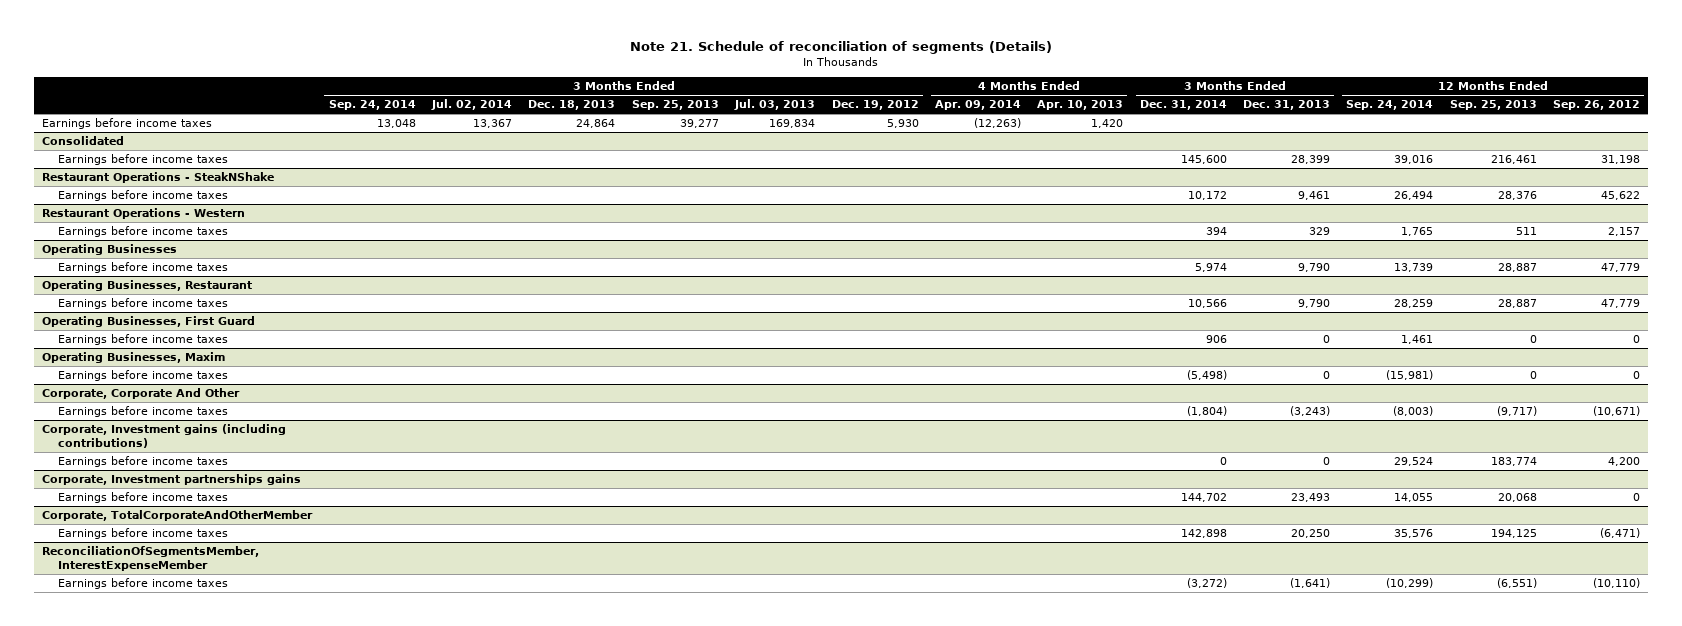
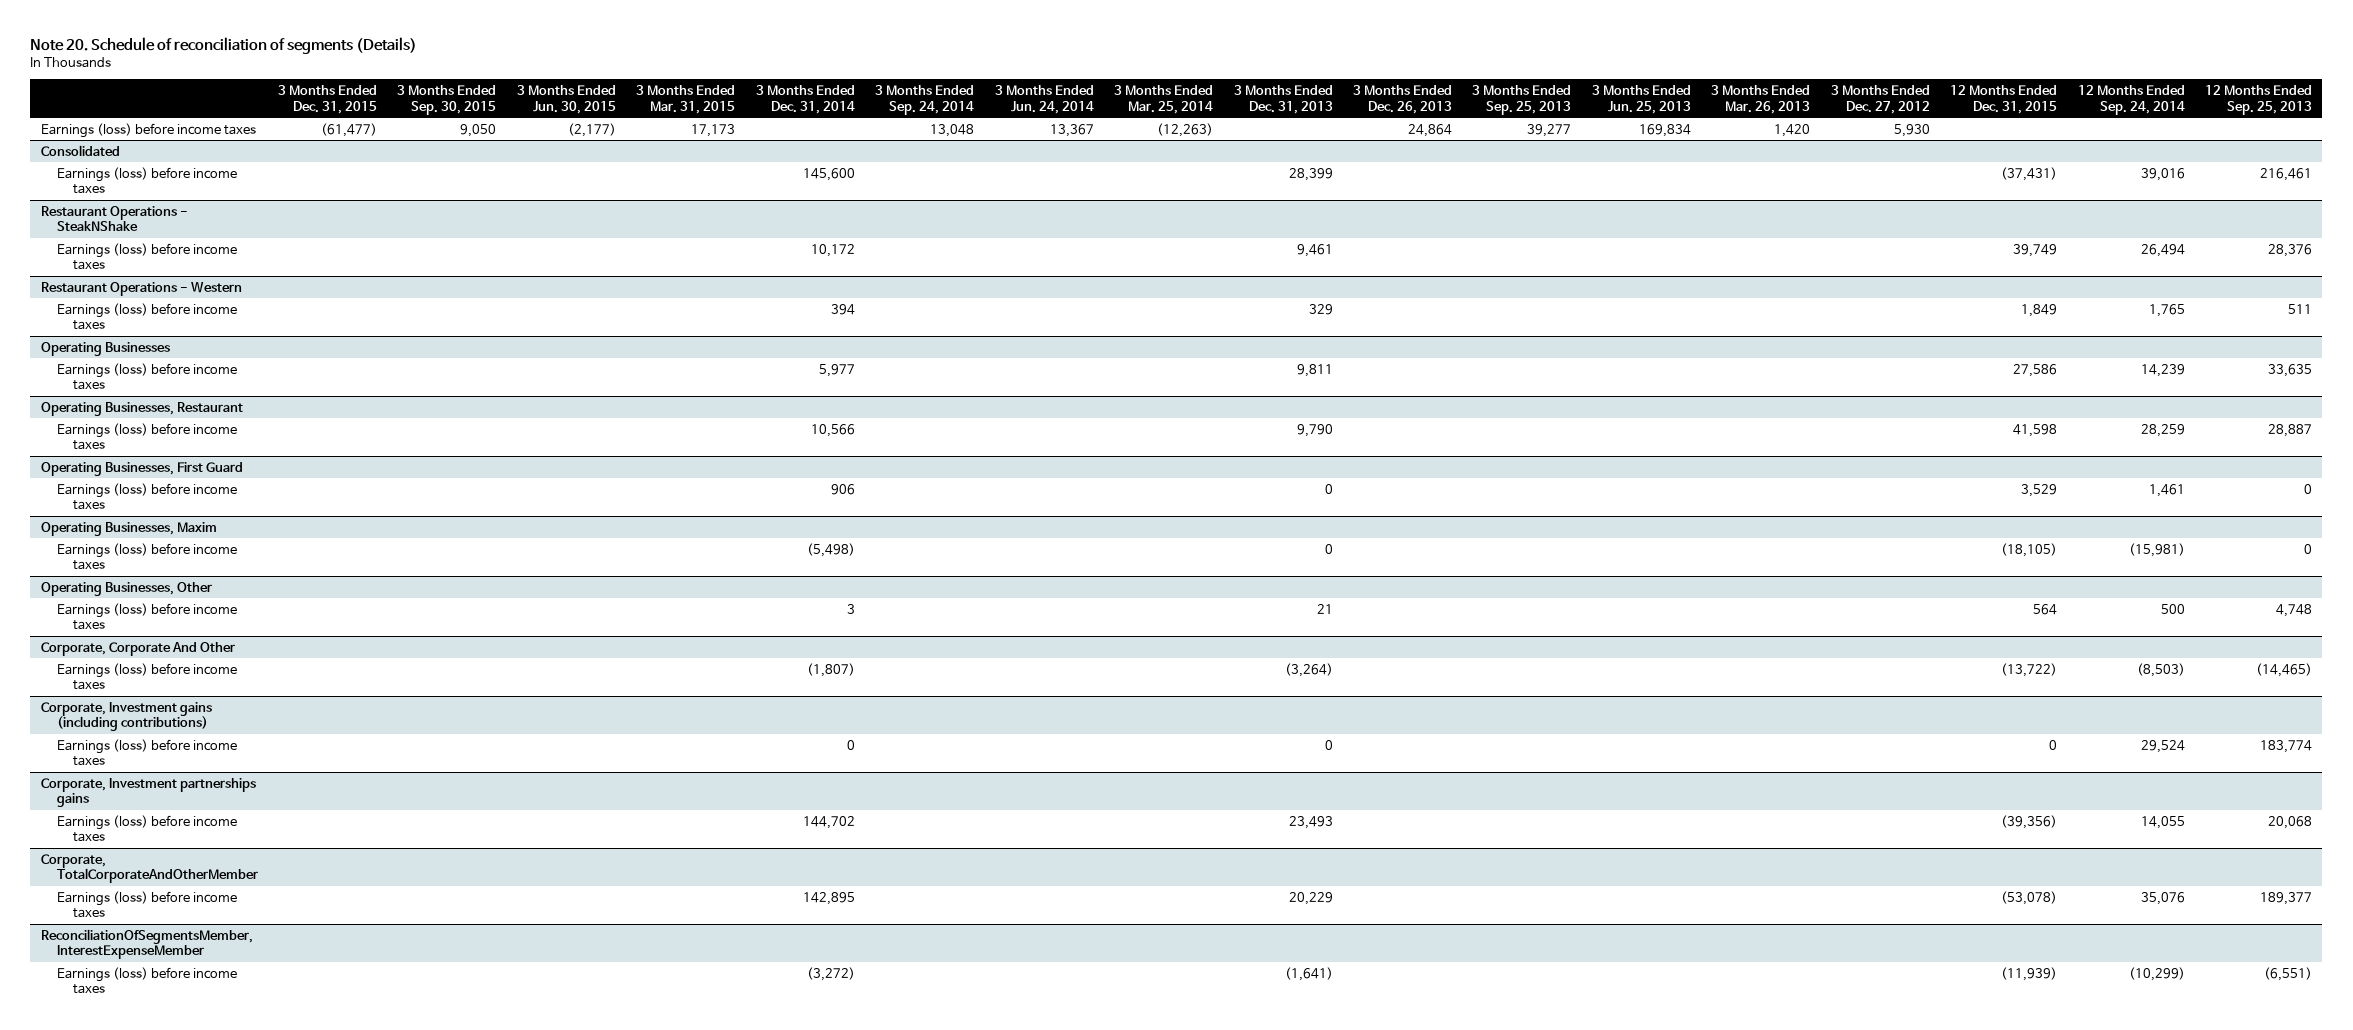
- Note 21. Schedule of reconciliation of segments (Details)
+ Note 20. Schedule of reconciliation of segments (Details)
- | 3 Months Ended Sep. 24, 2014 | 3 Months Ended Jul. 02, 2014 | 3 Months Ended Dec. 18, 2013 | 3 Months Ended Sep. 25, 2013 | 3 Months Ended Jul. 03, 2013 | 3 Months Ended Dec. 19, 2012 | 4 Months Ended Apr. 09, 2014 | 4 Months Ended Apr. 10, 2013 | 3 Months Ended Dec. 31, 2014 | 3 Months Ended Dec. 31, 2013 | 12 Months Ended Sep. 24, 2014 | 12 Months Ended Sep. 25, 2013 | 12 Months Ended Sep. 26, 2012
+ | 3 Months Ended Dec. 31, 2015 | 3 Months Ended Sep. 30, 2015 | 3 Months Ended Jun. 30, 2015 | 3 Months Ended Mar. 31, 2015 | 3 Months Ended Dec. 31, 2014 | 3 Months Ended Sep. 24, 2014 | 3 Months Ended Jun. 24, 2014 | 3 Months Ended Mar. 25, 2014 | 3 Months Ended Dec. 31, 2013 | 3 Months Ended Dec. 26, 2013 | 3 Months Ended Sep. 25, 2013 | 3 Months Ended Jun. 25, 2013 | 3 Months Ended Mar. 26, 2013 | 3 Months Ended Dec. 27, 2012 | 12 Months Ended Dec. 31, 2015 | 12 Months Ended Sep. 24, 2014 | 12 Months Ended Sep. 25, 2013
- Earnings before income taxes | 13,048 | 13,367 | 24,864 | 39,277 | 169,834 | 5,930 | (12,263) | 1,420 | | | | |
+ Earnings (loss) before income taxes | (61,477) | 9,050 | (2,177) | 17,173 | | 13,048 | 13,367 | (12,263) | | 24,864 | 39,277 | 169,834 | 1,420 | 5,930 | | |
@ Consolidated
- Earnings before income taxes | | | | | | | | | 145,600 | 28,399 | 39,016 | 216,461 | 31,198
+ Earnings (loss) before income taxes | | | | | 145,600 | | | | 28,399 | | | | | | (37,431) | 39,016 | 216,461
@ Restaurant Operations - SteakNShake
- Earnings before income taxes | | | | | | | | | 10,172 | 9,461 | 26,494 | 28,376 | 45,622
+ Earnings (loss) before income taxes | | | | | 10,172 | | | | 9,461 | | | | | | 39,749 | 26,494 | 28,376
@ Restaurant Operations - Western
- Earnings before income taxes | | | | | | | | | 394 | 329 | 1,765 | 511 | 2,157
+ Earnings (loss) before income taxes | | | | | 394 | | | | 329 | | | | | | 1,849 | 1,765 | 511
@ Operating Businesses
- Earnings before income taxes | | | | | | | | | 5,974 | 9,790 | 13,739 | 28,887 | 47,779
+ Earnings (loss) before income taxes | | | | | 5,977 | | | | 9,811 | | | | | | 27,586 | 14,239 | 33,635
@ Operating Businesses, Restaurant
- Earnings before income taxes | | | | | | | | | 10,566 | 9,790 | 28,259 | 28,887 | 47,779
+ Earnings (loss) before income taxes | | | | | 10,566 | | | | 9,790 | | | | | | 41,598 | 28,259 | 28,887
@ Operating Businesses, First Guard
- Earnings before income taxes | | | | | | | | | 906 | 0 | 1,461 | 0 | 0
+ Earnings (loss) before income taxes | | | | | 906 | | | | 0 | | | | | | 3,529 | 1,461 | 0
@ Operating Businesses, Maxim
- Earnings before income taxes | | | | | | | | | (5,498) | 0 | (15,981) | 0 | 0
+ Earnings (loss) before income taxes | | | | | (5,498) | | | | 0 | | | | | | (18,105) | (15,981) | 0
+ Operating Businesses, Other
+ Earnings (loss) before income taxes | | | | | 3 | | | | 21 | | | | | | 564 | 500 | 4,748
@ Corporate, Corporate And Other
- Earnings before income taxes | | | | | | | | | (1,804) | (3,243) | (8,003) | (9,717) | (10,671)
+ Earnings (loss) before income taxes | | | | | (1,807) | | | | (3,264) | | | | | | (13,722) | (8,503) | (14,465)
@ Corporate, Investment gains (including contributions)
- Earnings before income taxes | | | | | | | | | 0 | 0 | 29,524 | 183,774 | 4,200
+ Earnings (loss) before income taxes | | | | | 0 | | | | 0 | | | | | | 0 | 29,524 | 183,774
@ Corporate, Investment partnerships gains
- Earnings before income taxes | | | | | | | | | 144,702 | 23,493 | 14,055 | 20,068 | 0
+ Earnings (loss) before income taxes | | | | | 144,702 | | | | 23,493 | | | | | | (39,356) | 14,055 | 20,068
@ Corporate, TotalCorporateAndOtherMember
- Earnings before income taxes | | | | | | | | | 142,898 | 20,250 | 35,576 | 194,125 | (6,471)
+ Earnings (loss) before income taxes | | | | | 142,895 | | | | 20,229 | | | | | | (53,078) | 35,076 | 189,377
@ ReconciliationOfSegmentsMember, InterestExpenseMember
- Earnings before income taxes | | | | | | | | | (3,272) | (1,641) | (10,299) | (6,551) | (10,110)
+ Earnings (loss) before income taxes | | | | | (3,272) | | | | (1,641) | | | | | | (11,939) | (10,299) | (6,551)

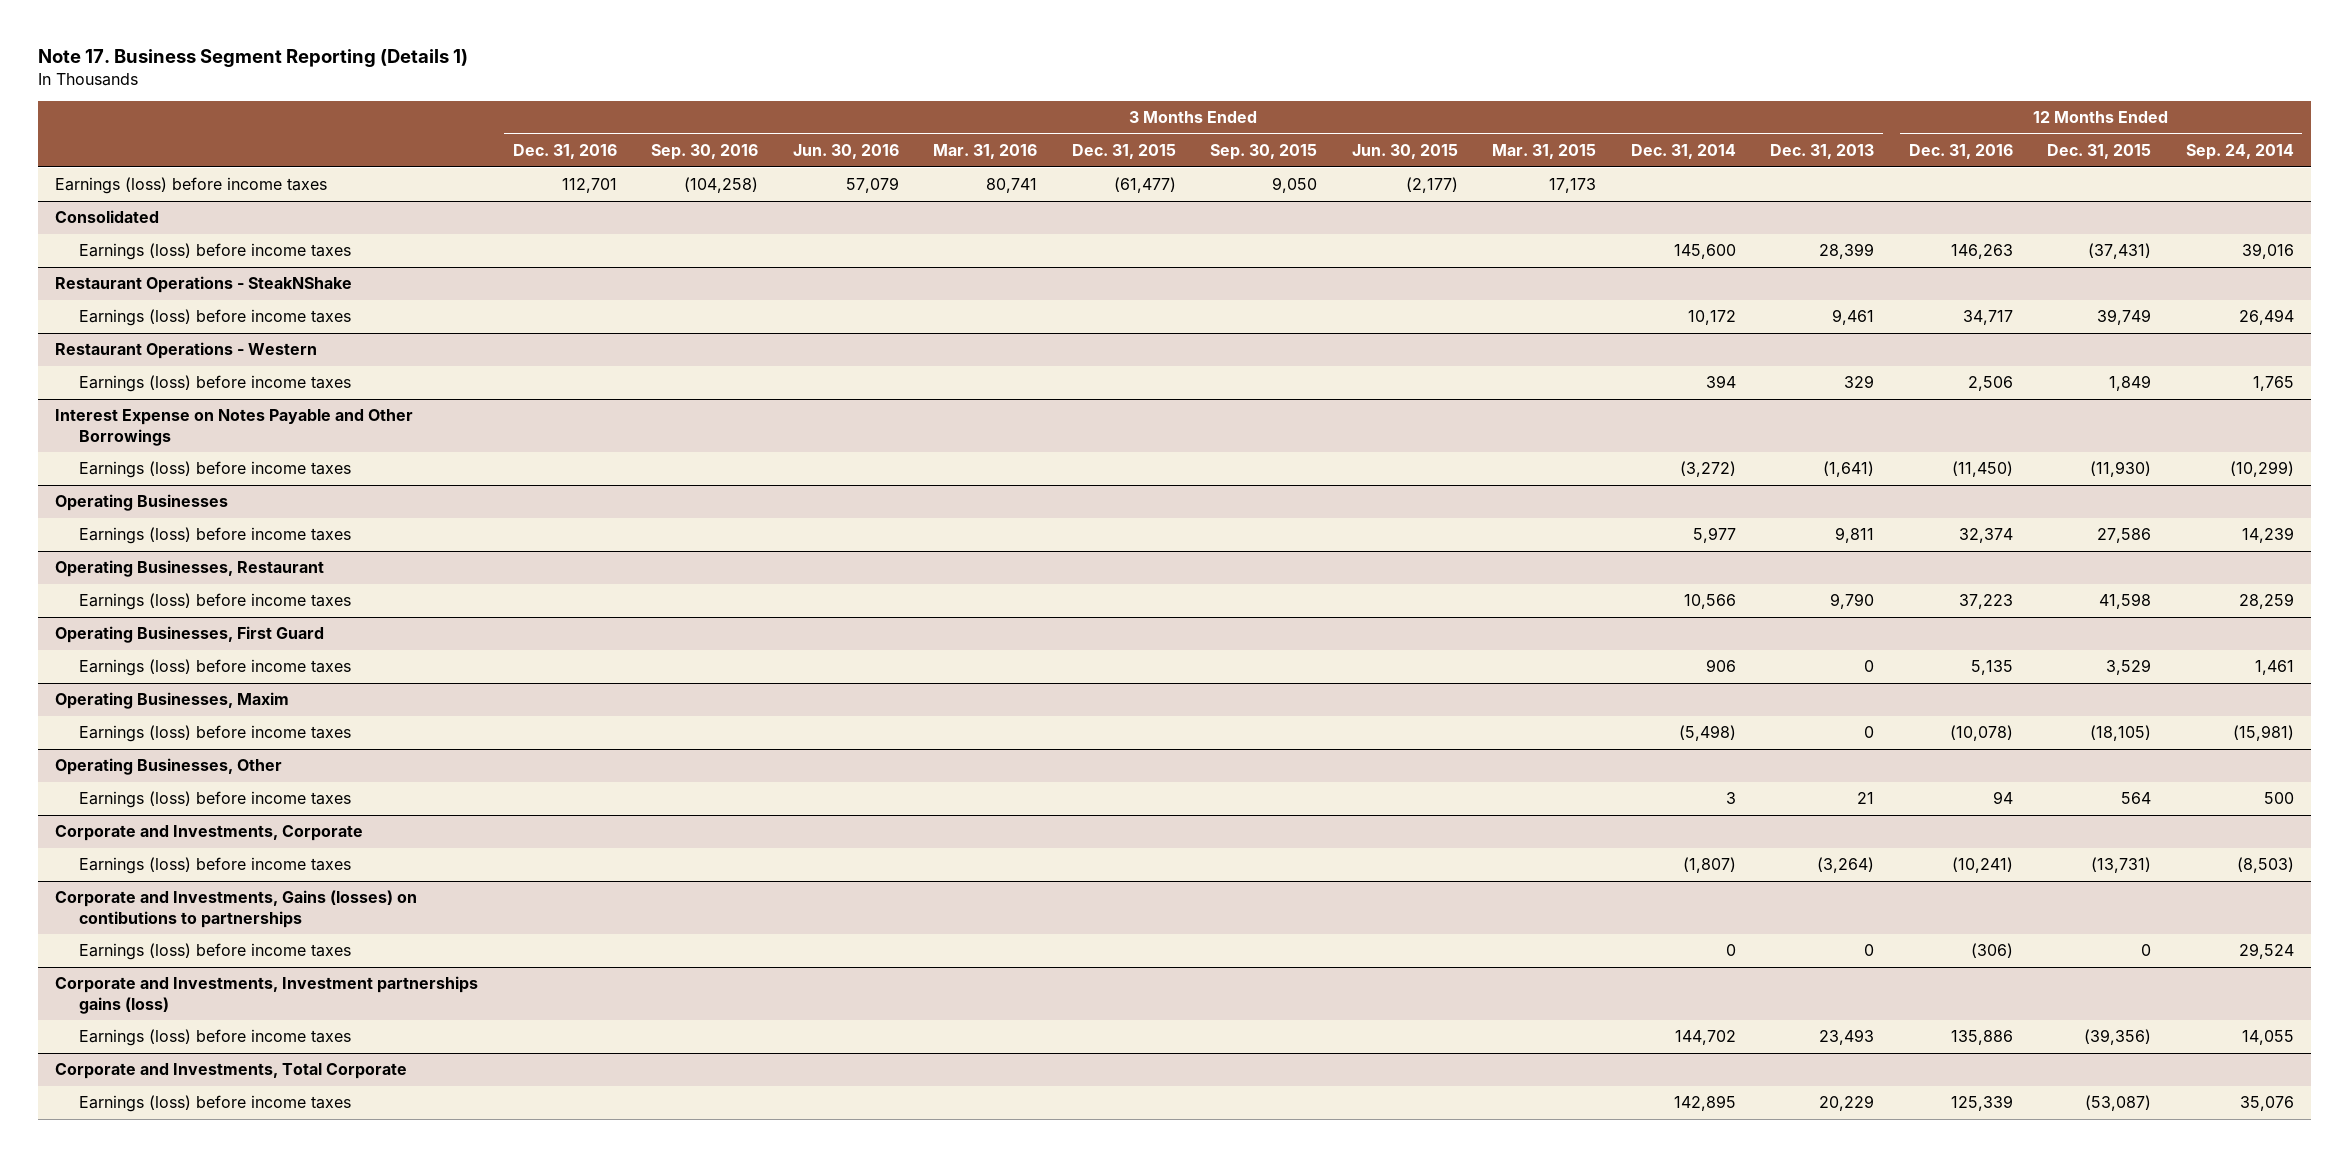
- Note 20. Schedule of reconciliation of segments (Details)
+ Note 17. Business Segment Reporting (Details 1)
- | 3 Months Ended Dec. 31, 2015 | 3 Months Ended Sep. 30, 2015 | 3 Months Ended Jun. 30, 2015 | 3 Months Ended Mar. 31, 2015 | 3 Months Ended Dec. 31, 2014 | 3 Months Ended Sep. 24, 2014 | 3 Months Ended Jun. 24, 2014 | 3 Months Ended Mar. 25, 2014 | 3 Months Ended Dec. 31, 2013 | 3 Months Ended Dec. 26, 2013 | 3 Months Ended Sep. 25, 2013 | 3 Months Ended Jun. 25, 2013 | 3 Months Ended Mar. 26, 2013 | 3 Months Ended Dec. 27, 2012 | 12 Months Ended Dec. 31, 2015 | 12 Months Ended Sep. 24, 2014 | 12 Months Ended Sep. 25, 2013
+ | 3 Months Ended Dec. 31, 2016 | 3 Months Ended Sep. 30, 2016 | 3 Months Ended Jun. 30, 2016 | 3 Months Ended Mar. 31, 2016 | 3 Months Ended Dec. 31, 2015 | 3 Months Ended Sep. 30, 2015 | 3 Months Ended Jun. 30, 2015 | 3 Months Ended Mar. 31, 2015 | 3 Months Ended Dec. 31, 2014 | 3 Months Ended Dec. 31, 2013 | 12 Months Ended Dec. 31, 2016 | 12 Months Ended Dec. 31, 2015 | 12 Months Ended Sep. 24, 2014
+ Interest Expense on Notes Payable and Other Borrowings
+ Earnings (loss) before income taxes | | | | | | | | | (3,272) | (1,641) | (11,450) | (11,930) | (10,299)
- Corporate, Corporate And Other
- Earnings (loss) before income taxes | | | | | (1,807) | | | | (3,264) | | | | | | (13,722) | (8,503) | (14,465)
- Corporate, Investment gains (including contributions)
+ Corporate and Investments, Corporate
+ Earnings (loss) before income taxes | | | | | | | | | (1,807) | (3,264) | (10,241) | (13,731) | (8,503)
+ Corporate and Investments, Gains (losses) on contibutions to partnerships
- Corporate, Investment partnerships gains
+ Corporate and Investments, Investment partnerships gains (loss)
- Corporate, TotalCorporateAndOtherMember
- Earnings (loss) before income taxes | | | | | 142,895 | | | | 20,229 | | | | | | (53,078) | 35,076 | 189,377
- ReconciliationOfSegmentsMember, InterestExpenseMember
- Earnings (loss) before income taxes | | | | | (3,272) | | | | (1,641) | | | | | | (11,939) | (10,299) | (6,551)
+ Corporate and Investments, Total Corporate
+ Earnings (loss) before income taxes | | | | | | | | | 142,895 | 20,229 | 125,339 | (53,087) | 35,076

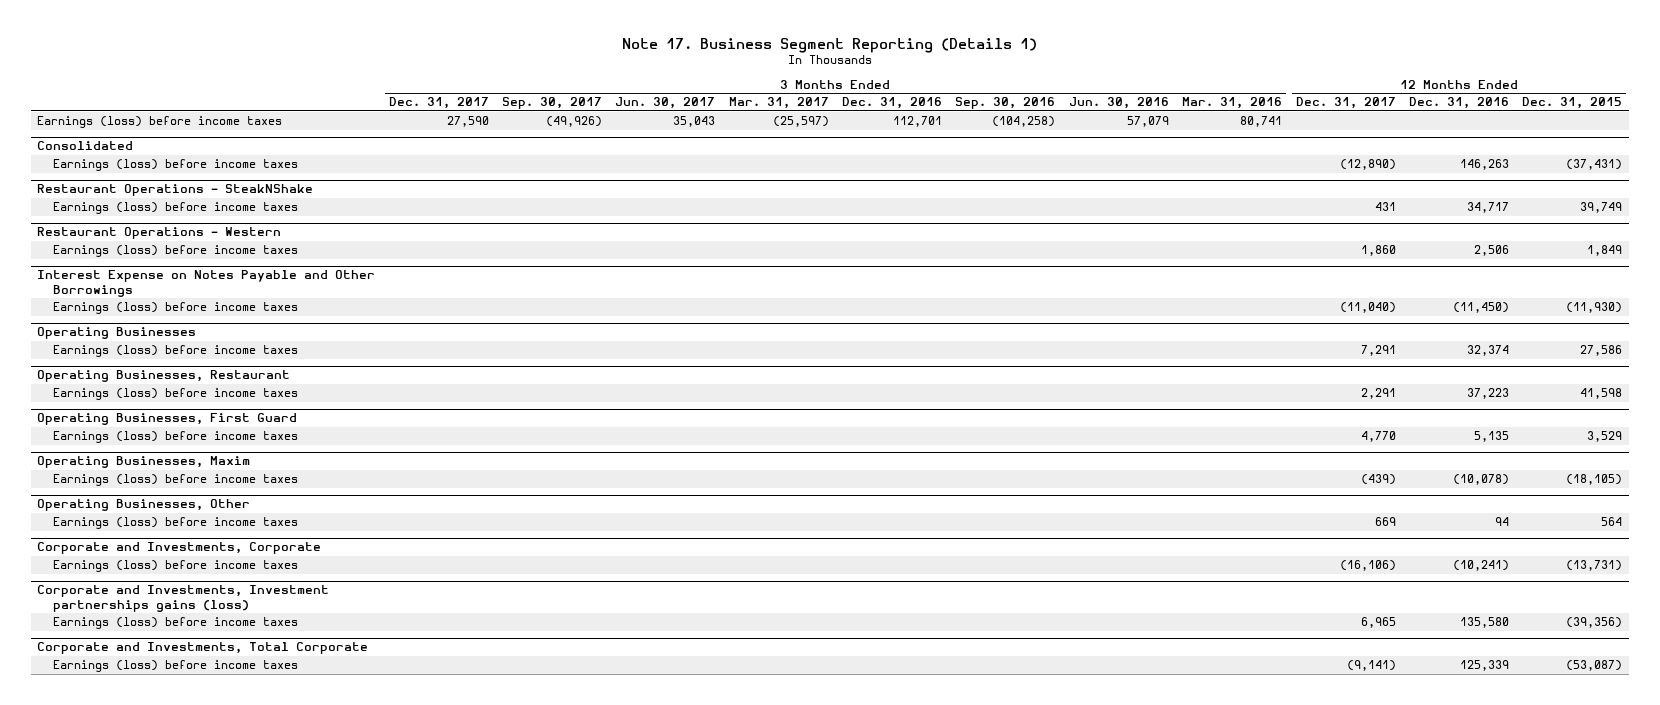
- | 3 Months Ended Dec. 31, 2016 | 3 Months Ended Sep. 30, 2016 | 3 Months Ended Jun. 30, 2016 | 3 Months Ended Mar. 31, 2016 | 3 Months Ended Dec. 31, 2015 | 3 Months Ended Sep. 30, 2015 | 3 Months Ended Jun. 30, 2015 | 3 Months Ended Mar. 31, 2015 | 3 Months Ended Dec. 31, 2014 | 3 Months Ended Dec. 31, 2013 | 12 Months Ended Dec. 31, 2016 | 12 Months Ended Dec. 31, 2015 | 12 Months Ended Sep. 24, 2014
+ | 3 Months Ended Dec. 31, 2017 | 3 Months Ended Sep. 30, 2017 | 3 Months Ended Jun. 30, 2017 | 3 Months Ended Mar. 31, 2017 | 3 Months Ended Dec. 31, 2016 | 3 Months Ended Sep. 30, 2016 | 3 Months Ended Jun. 30, 2016 | 3 Months Ended Mar. 31, 2016 | 12 Months Ended Dec. 31, 2017 | 12 Months Ended Dec. 31, 2016 | 12 Months Ended Dec. 31, 2015
- Corporate and Investments, Gains (losses) on contibutions to partnerships
- Earnings (loss) before income taxes | | | | | | | | | 0 | 0 | (306) | 0 | 29,524
@ Corporate and Investments, Investment partnerships gains (loss)
- Earnings (loss) before income taxes | | | | | | | | | 144,702 | 23,493 | 135,886 | (39,356) | 14,055
+ Earnings (loss) before income taxes | | | | | | | | | 6,965 | 135,580 | (39,356)

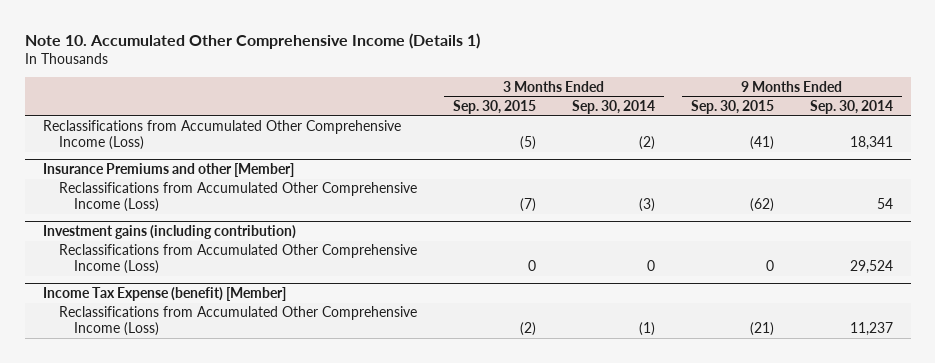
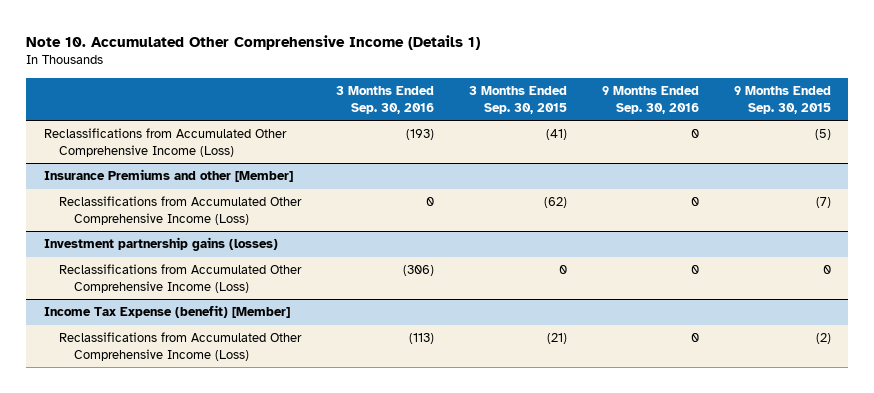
- | 3 Months Ended Sep. 30, 2015 | 3 Months Ended Sep. 30, 2014 | 9 Months Ended Sep. 30, 2015 | 9 Months Ended Sep. 30, 2014
+ | 3 Months Ended Sep. 30, 2016 | 3 Months Ended Sep. 30, 2015 | 9 Months Ended Sep. 30, 2016 | 9 Months Ended Sep. 30, 2015
- Reclassifications from Accumulated Other Comprehensive Income (Loss) | (5) | (2) | (41) | 18,341
+ Reclassifications from Accumulated Other Comprehensive Income (Loss) | (193) | (41) | 0 | (5)
@ Insurance Premiums and other [Member]
- Reclassifications from Accumulated Other Comprehensive Income (Loss) | (7) | (3) | (62) | 54
- Investment gains (including contribution)
@ Insurance Premiums and other [Member]
+ Reclassifications from Accumulated Other Comprehensive Income (Loss) | 0 | (62) | 0 | (7)
+ Investment partnership gains (losses)
@ Income Tax Expense (benefit) [Member]
- Reclassifications from Accumulated Other Comprehensive Income (Loss) | (2) | (1) | (21) | 11,237
+ Reclassifications from Accumulated Other Comprehensive Income (Loss) | (113) | (21) | 0 | (2)

